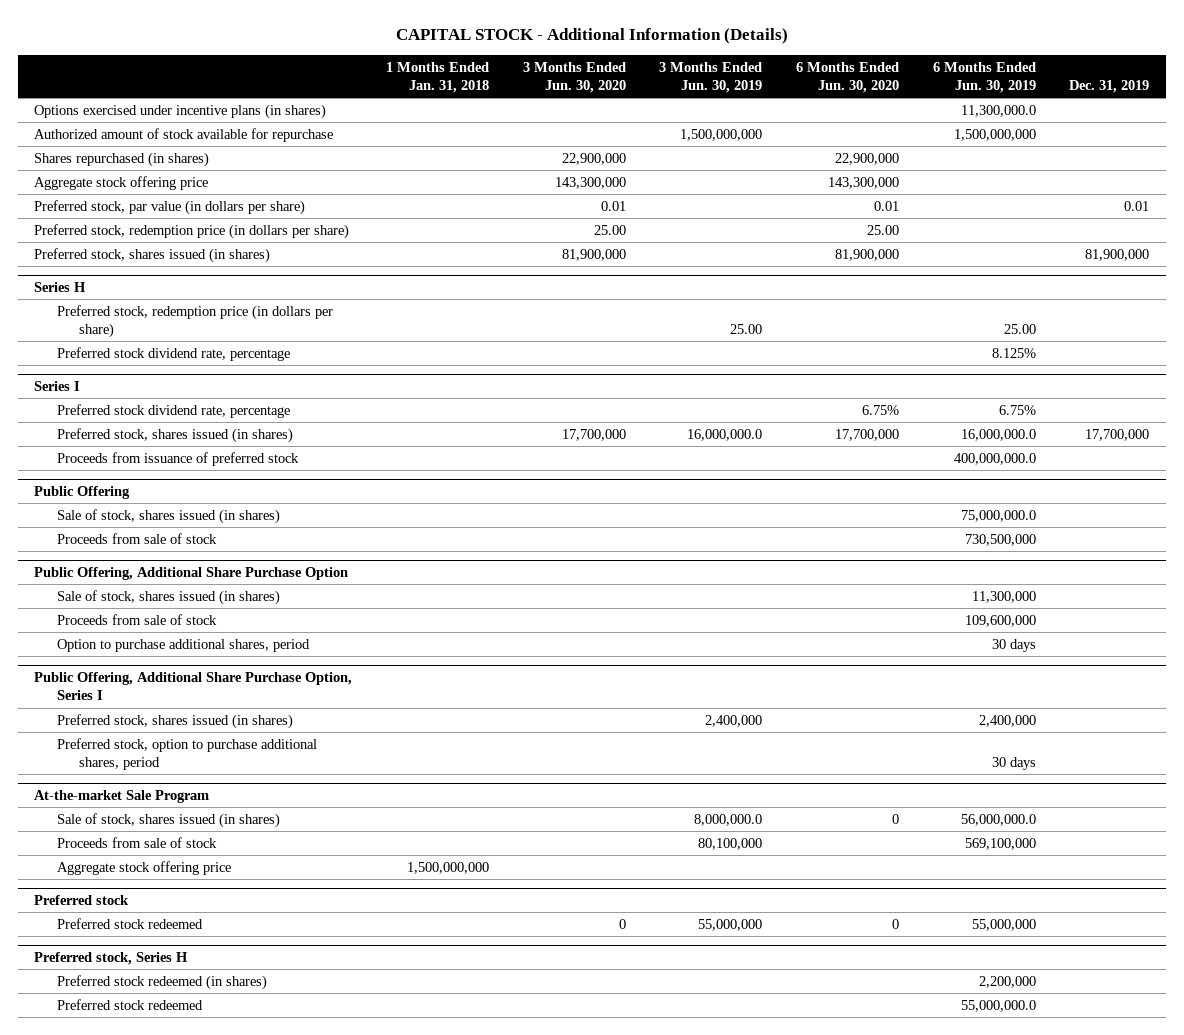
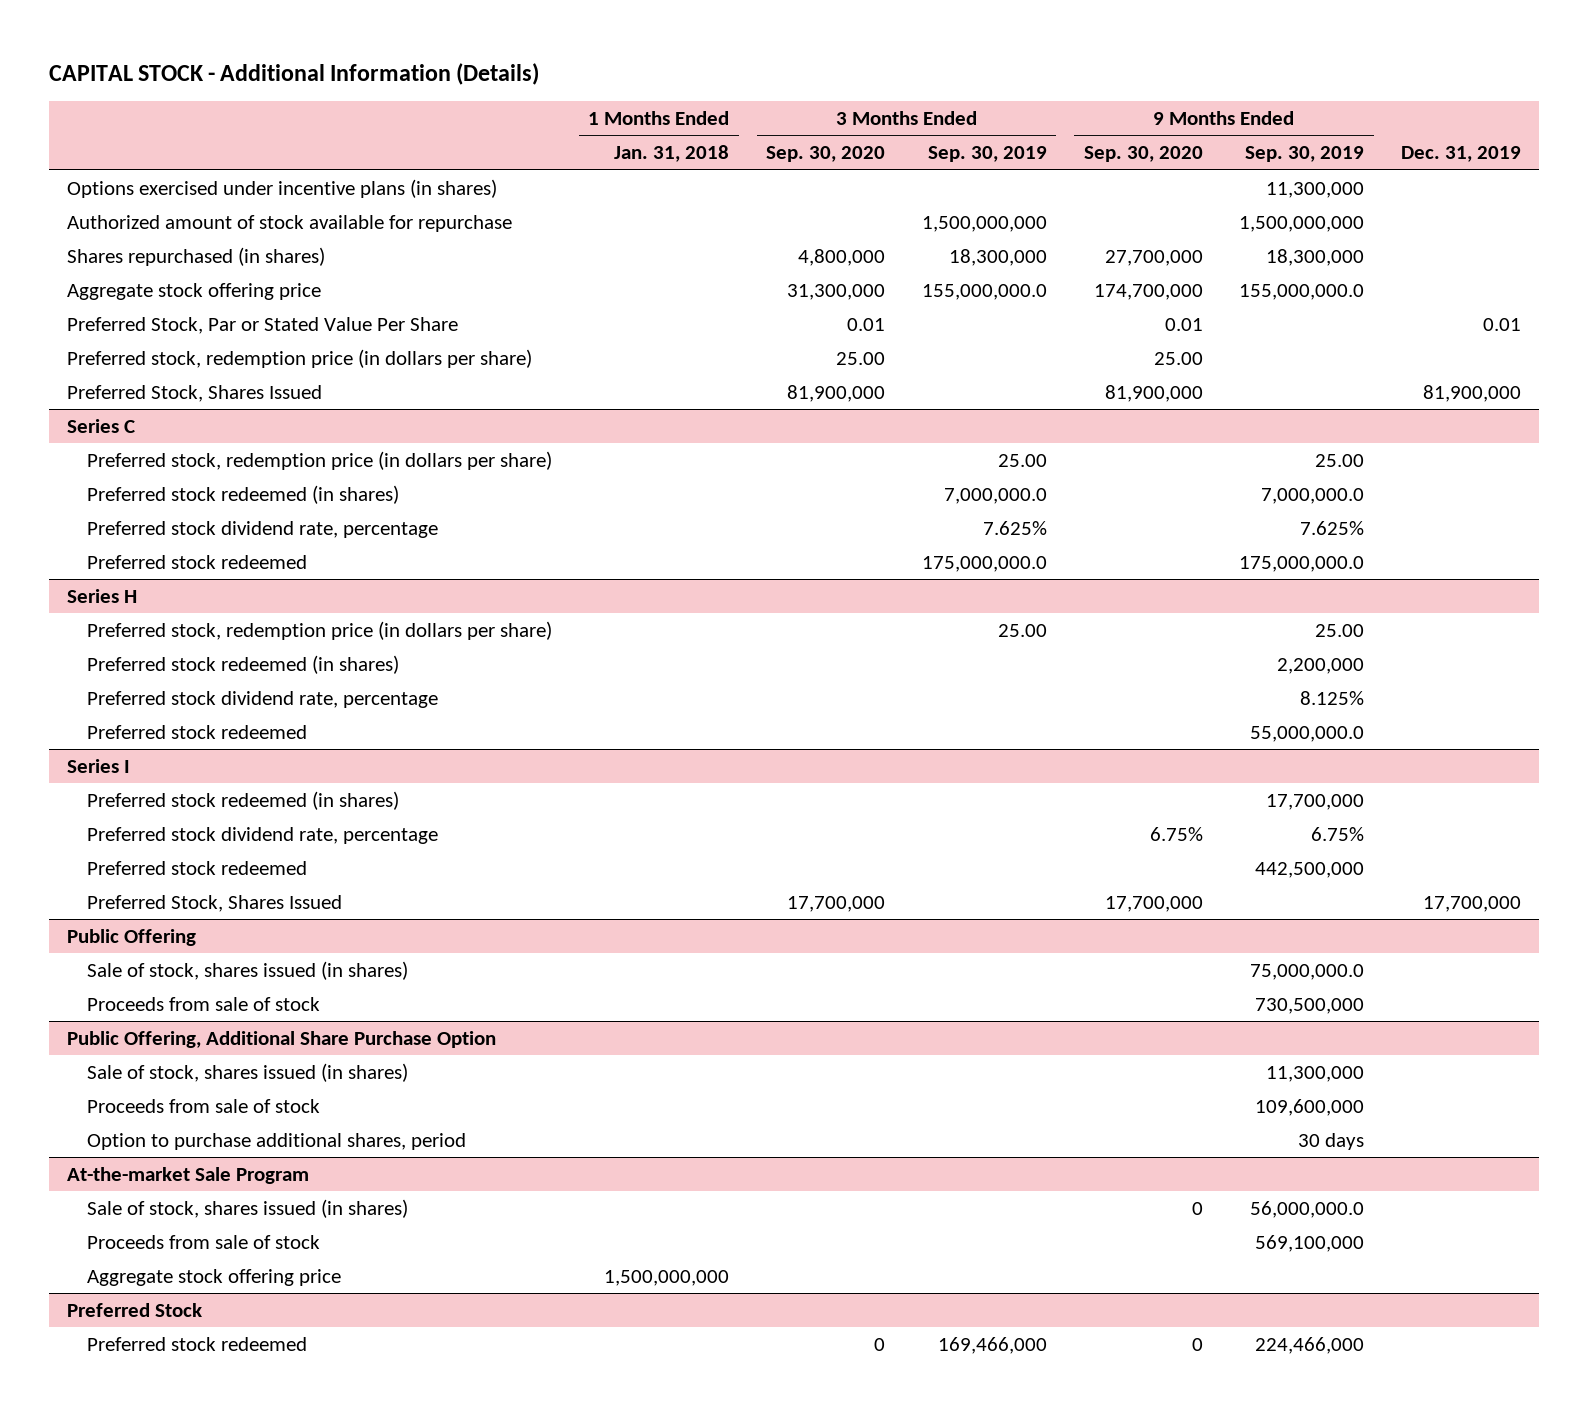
- | 1 Months Ended Jan. 31, 2018 | 3 Months Ended Jun. 30, 2020 | 3 Months Ended Jun. 30, 2019 | 6 Months Ended Jun. 30, 2020 | 6 Months Ended Jun. 30, 2019 | Dec. 31, 2019
+ | 1 Months Ended Jan. 31, 2018 | 3 Months Ended Sep. 30, 2020 | 3 Months Ended Sep. 30, 2019 | 9 Months Ended Sep. 30, 2020 | 9 Months Ended Sep. 30, 2019 | Dec. 31, 2019
- Preferred stock, par value (in dollars per share) | | 0.01 | | 0.01 | | 0.01
+ Preferred Stock, Par or Stated Value Per Share | | 0.01 | | 0.01 | | 0.01
- Preferred stock, shares issued (in shares) | | 81,900,000 | | 81,900,000 | | 81,900,000
+ Preferred Stock, Shares Issued | | 81,900,000 | | 81,900,000 | | 81,900,000
+ Series C
+ Preferred stock, redemption price (in dollars per share) | | | 25.00 | | 25.00 |
+ Preferred stock redeemed (in shares) | | | 7,000,000.0 | | 7,000,000.0 |
+ Preferred stock dividend rate, percentage | | | 7.625% | | 7.625% |
+ Preferred stock redeemed | | | 175,000,000.0 | | 175,000,000.0 |
@ Series H
+ Preferred stock redeemed (in shares) | | | | | 2,200,000 |
+ Preferred stock redeemed | | | | | 55,000,000.0 |
@ Series I
+ Preferred stock redeemed (in shares) | | | | | 17,700,000 |
- Preferred stock, shares issued (in shares) | | 17,700,000 | 16,000,000.0 | 17,700,000 | 16,000,000.0 | 17,700,000
- Proceeds from issuance of preferred stock | | | | | 400,000,000.0 |
+ Preferred stock redeemed | | | | | 442,500,000 |
+ Preferred Stock, Shares Issued | | 17,700,000 | | 17,700,000 | | 17,700,000
- Public Offering, Additional Share Purchase Option, Series I
- Preferred stock, shares issued (in shares) | | | 2,400,000 | | 2,400,000 |
- Preferred stock, option to purchase additional shares, period | | | | | 30 days |
- Preferred stock
+ Preferred Stock
- Preferred stock, Series H
- Preferred stock redeemed (in shares) | | | | | 2,200,000 |
- Preferred stock redeemed | | | | | 55,000,000.0 |

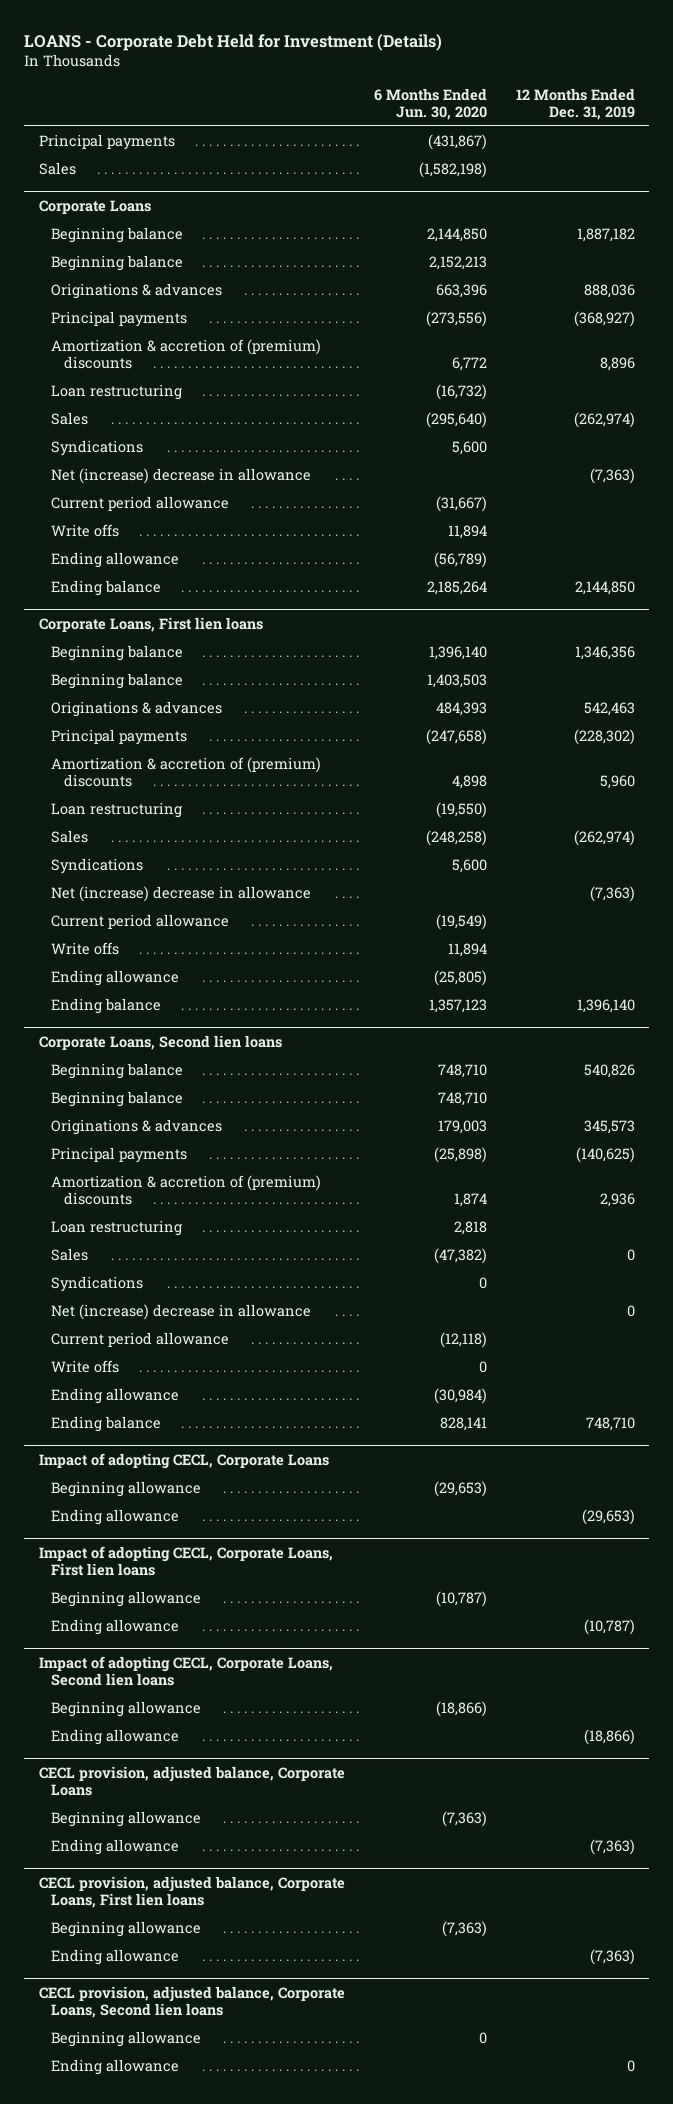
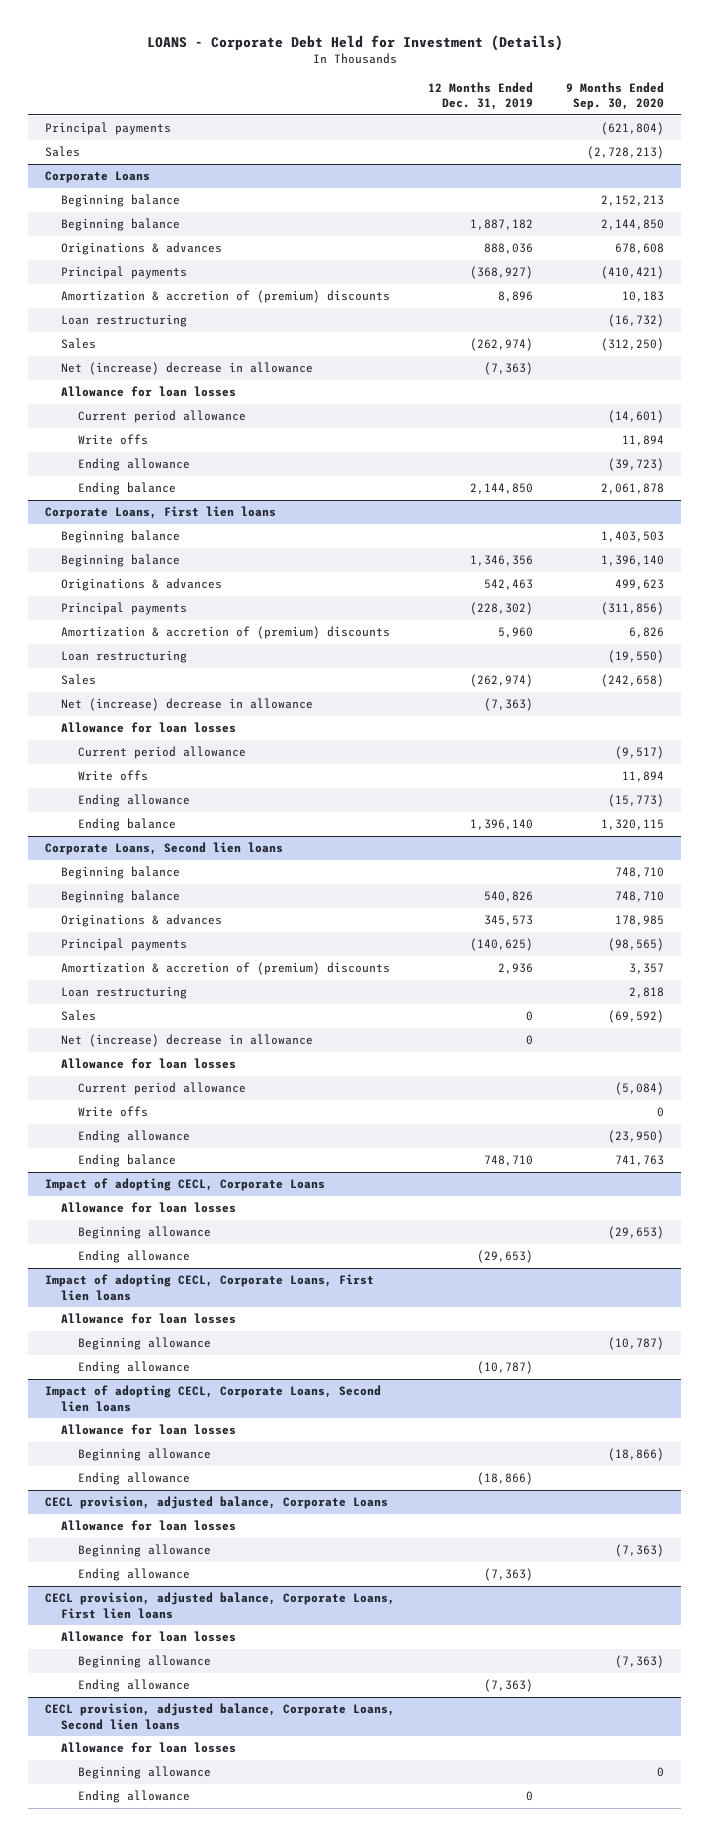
- | 6 Months Ended Jun. 30, 2020 | 12 Months Ended Dec. 31, 2019
+ | 12 Months Ended Dec. 31, 2019 | 9 Months Ended Sep. 30, 2020
@ Corporate Loans
moved down: Beginning balance | 1,887,182 | 2,144,850
- Syndications | 5,600 |
+ Allowance for loan losses
@ Corporate Loans, First lien loans
moved down: Beginning balance | 1,346,356 | 1,396,140
- Syndications | 5,600 |
+ Allowance for loan losses
@ Corporate Loans, Second lien loans
moved down: Beginning balance | 540,826 | 748,710
- Syndications | 0 |
+ Allowance for loan losses
@ Impact of adopting CECL, Corporate Loans
+ Allowance for loan losses
@ Impact of adopting CECL, Corporate Loans, First lien loans
+ Allowance for loan losses
@ Impact of adopting CECL, Corporate Loans, Second lien loans
+ Allowance for loan losses
@ CECL provision, adjusted balance, Corporate Loans
+ Allowance for loan losses
@ CECL provision, adjusted balance, Corporate Loans, First lien loans
+ Allowance for loan losses
@ CECL provision, adjusted balance, Corporate Loans, Second lien loans
+ Allowance for loan losses

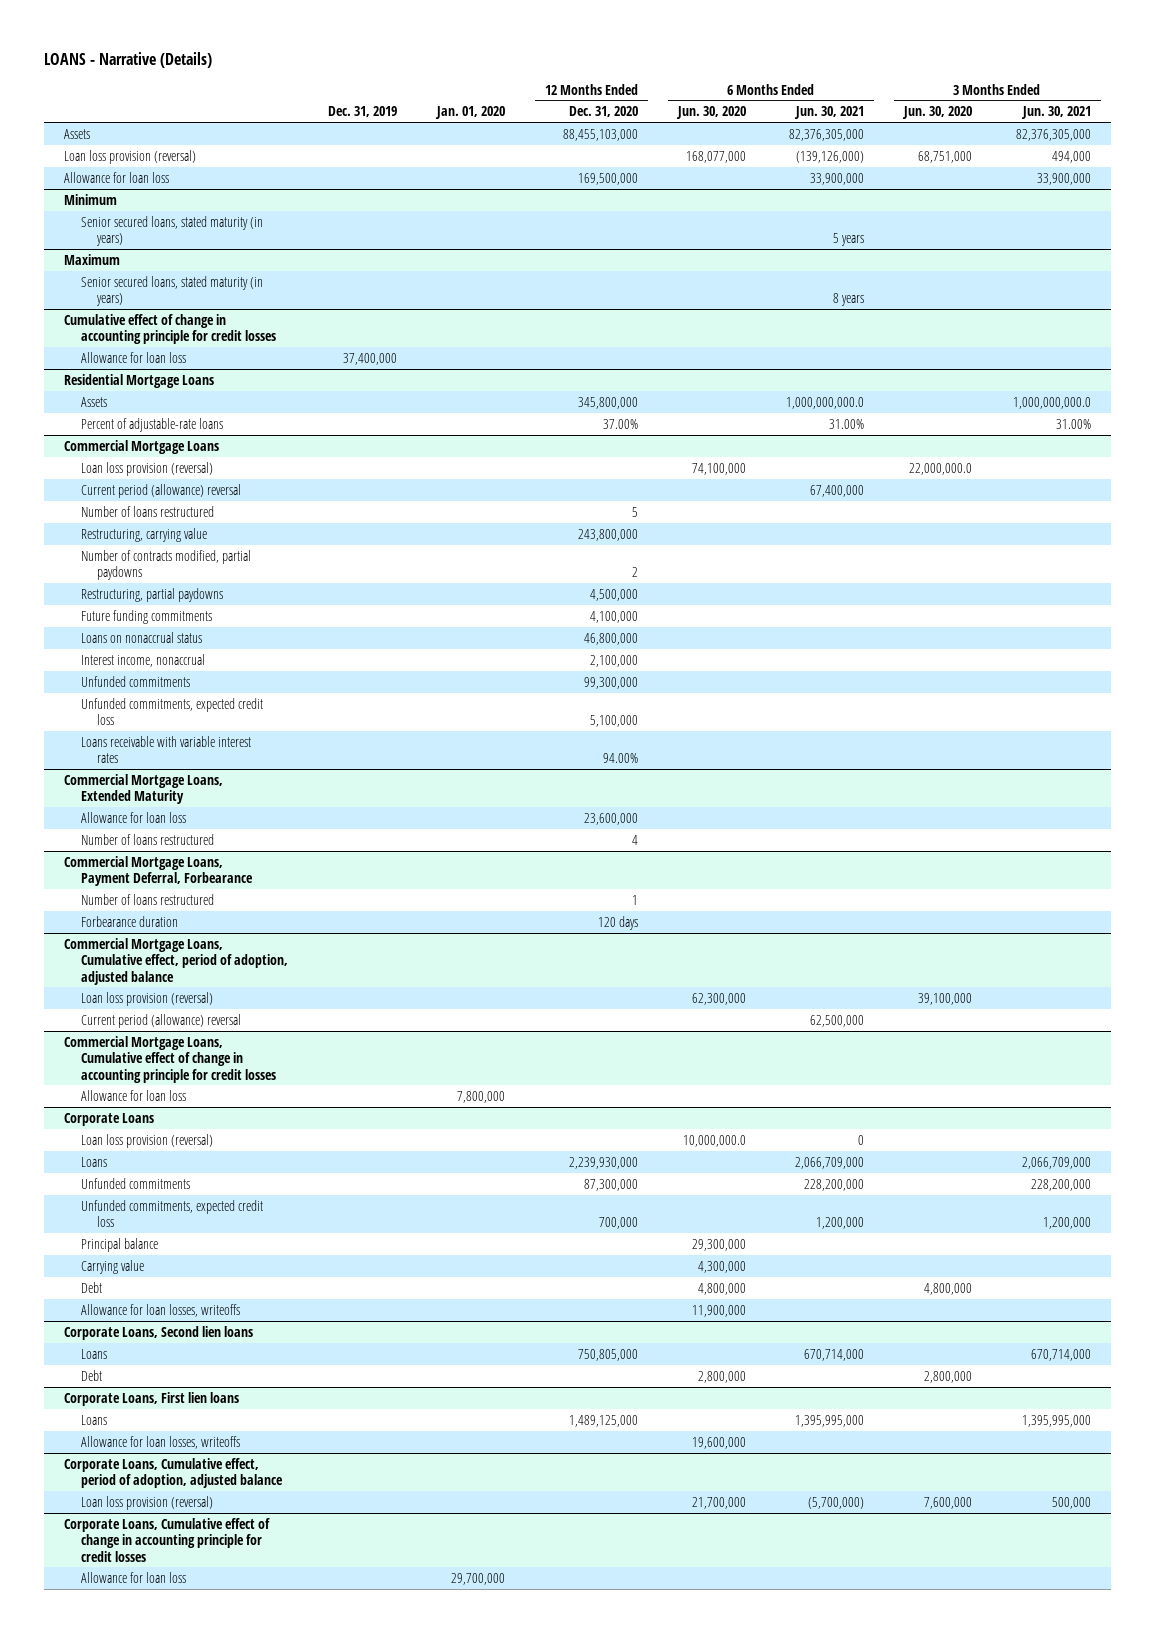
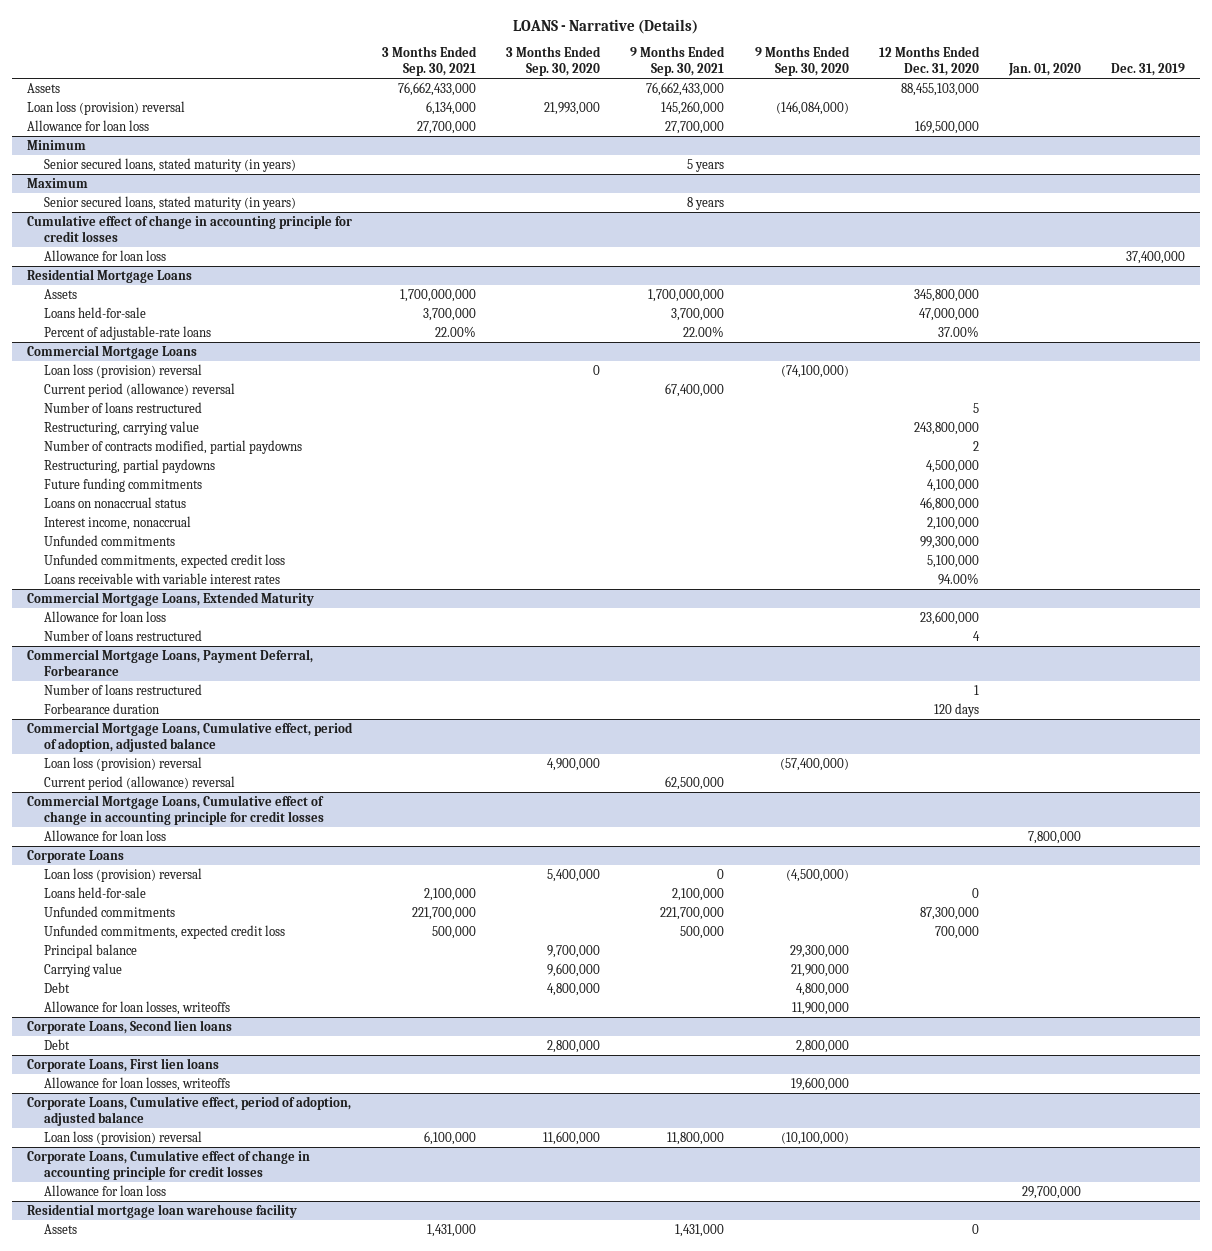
- | Dec. 31, 2019 | Jan. 01, 2020 | 12 Months Ended Dec. 31, 2020 | 6 Months Ended Jun. 30, 2020 | 6 Months Ended Jun. 30, 2021 | 3 Months Ended Jun. 30, 2020 | 3 Months Ended Jun. 30, 2021
+ | 3 Months Ended Sep. 30, 2021 | 3 Months Ended Sep. 30, 2020 | 9 Months Ended Sep. 30, 2021 | 9 Months Ended Sep. 30, 2020 | 12 Months Ended Dec. 31, 2020 | Jan. 01, 2020 | Dec. 31, 2019
- Loan loss provision (reversal) | | | | 168,077,000 | (139,126,000) | 68,751,000 | 494,000
+ Loan loss (provision) reversal | 6,134,000 | 21,993,000 | 145,260,000 | (146,084,000) | | |
@ Residential Mortgage Loans
+ Loans held-for-sale | 3,700,000 | | 3,700,000 | | 47,000,000 | |
@ Commercial Mortgage Loans
- Loan loss provision (reversal) | | | | 74,100,000 | | 22,000,000.0 |
+ Loan loss (provision) reversal | | 0 | | (74,100,000) | | |
@ Commercial Mortgage Loans, Cumulative effect, period of adoption, adjusted balance
- Loan loss provision (reversal) | | | | 62,300,000 | | 39,100,000 |
+ Loan loss (provision) reversal | | 4,900,000 | | (57,400,000) | | |
@ Corporate Loans
- Loan loss provision (reversal) | | | | 10,000,000.0 | 0 | |
- Loans | | | 2,239,930,000 | | 2,066,709,000 | | 2,066,709,000
+ Loan loss (provision) reversal | | 5,400,000 | 0 | (4,500,000) | | |
+ Loans held-for-sale | 2,100,000 | | 2,100,000 | | 0 | |
@ Corporate Loans, Second lien loans
- Loans | | | 750,805,000 | | 670,714,000 | | 670,714,000
@ Corporate Loans, First lien loans
- Loans | | | 1,489,125,000 | | 1,395,995,000 | | 1,395,995,000
@ Corporate Loans, Cumulative effect, period of adoption, adjusted balance
- Loan loss provision (reversal) | | | | 21,700,000 | (5,700,000) | 7,600,000 | 500,000
+ Loan loss (provision) reversal | 6,100,000 | 11,600,000 | 11,800,000 | (10,100,000) | | |
+ Residential mortgage loan warehouse facility
+ Assets | 1,431,000 | | 1,431,000 | | 0 | |

